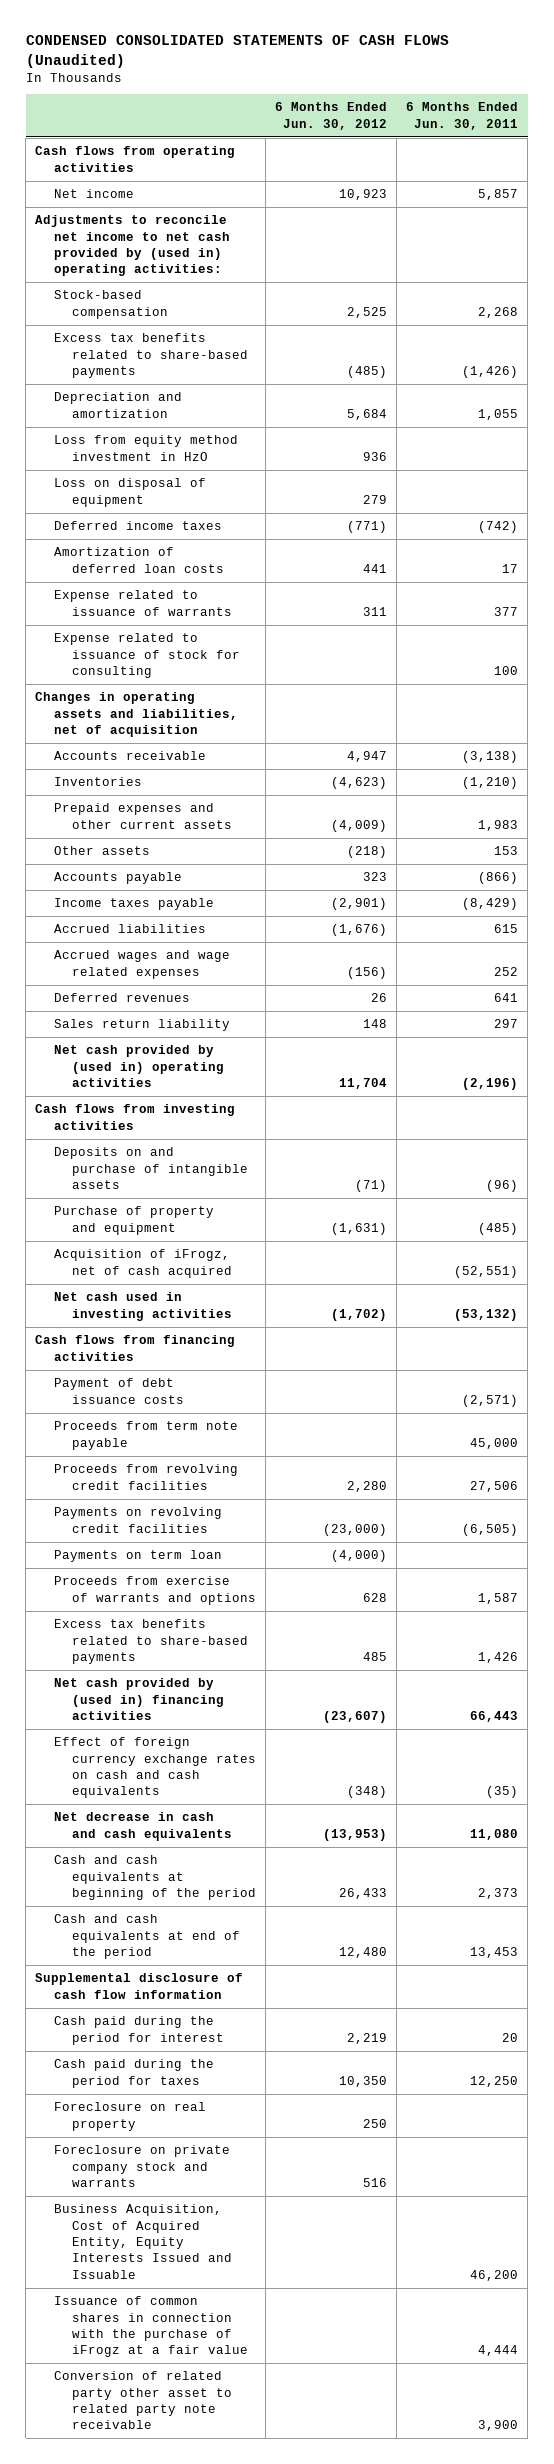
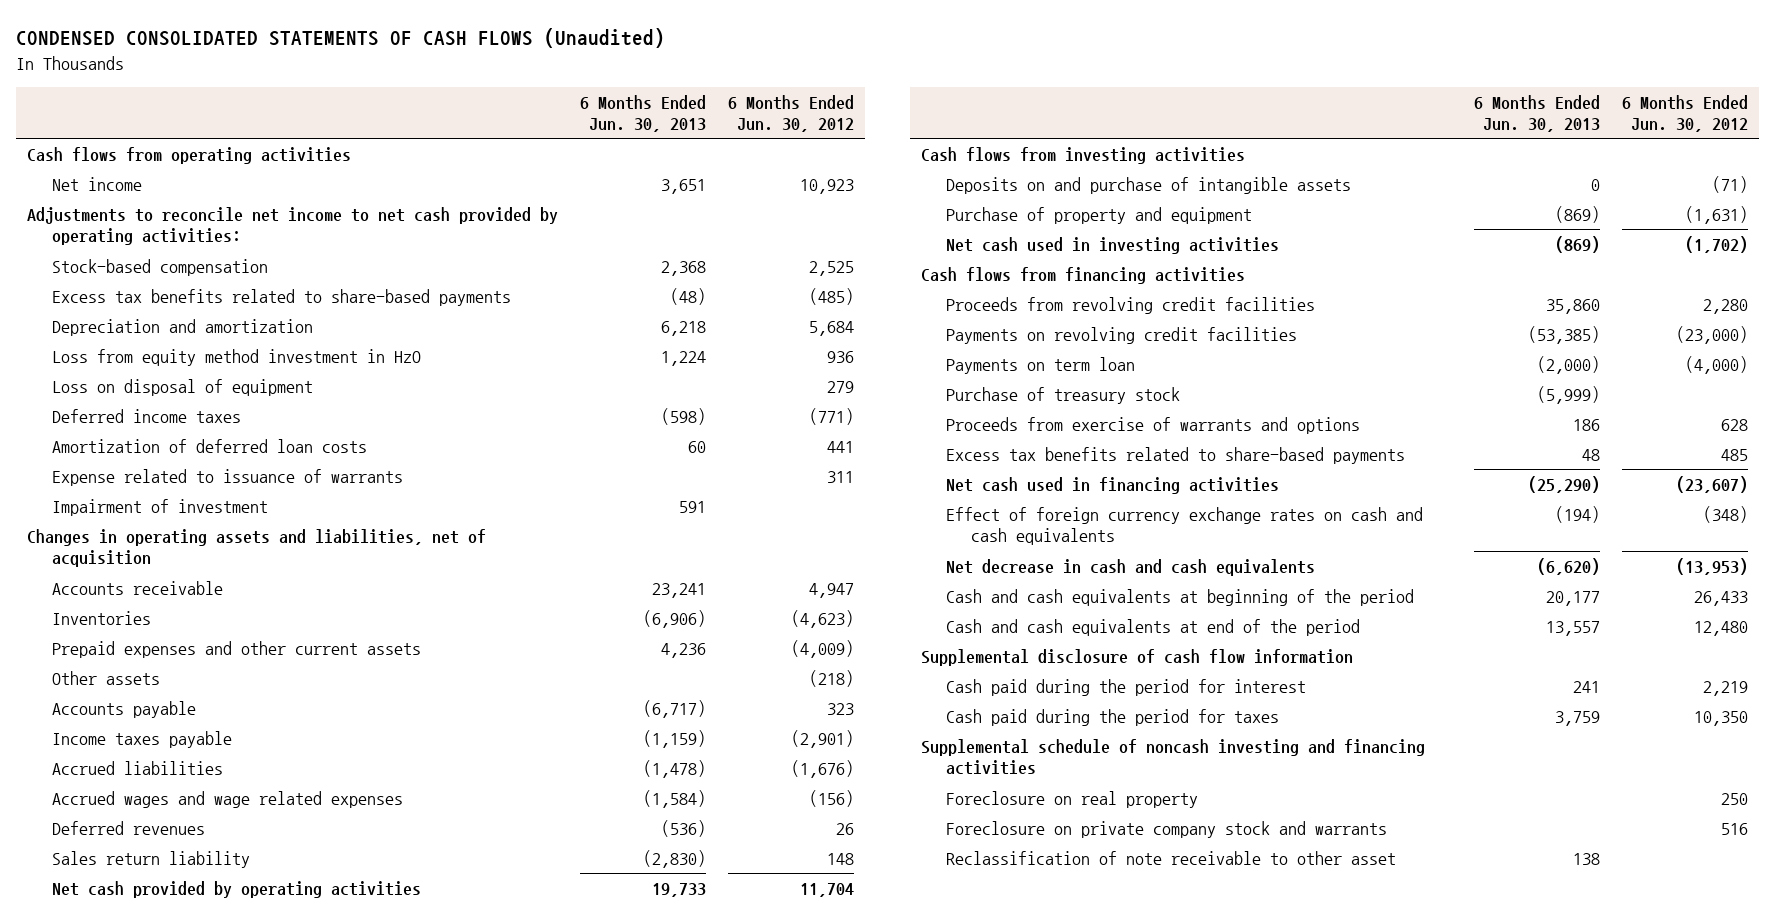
- | 6 Months Ended Jun. 30, 2012 | 6 Months Ended Jun. 30, 2011
+ | 6 Months Ended Jun. 30, 2013 | 6 Months Ended Jun. 30, 2012
- Adjustments to reconcile net income to net cash provided by (used in) operating activities:
+ Adjustments to reconcile net income to net cash provided by operating activities:
- Expense related to issuance of stock for consulting | | 100
+ Impairment of investment | 591 |
- Net cash provided by (used in) operating activities | 11,704 | (2,196)
+ Net cash provided by operating activities | 19,733 | 11,704
- Acquisition of iFrogz, net of cash acquired | | (52,551)
- Payment of debt issuance costs | | (2,571)
- Proceeds from term note payable | | 45,000
+ Purchase of treasury stock | (5,999) |
- Net cash provided by (used in) financing activities | (23,607) | 66,443
+ Net cash used in financing activities | (25,290) | (23,607)
+ Supplemental schedule of noncash investing and financing activities
- Business Acquisition, Cost of Acquired Entity, Equity Interests Issued and Issuable | | 46,200
- Issuance of common shares in connection with the purchase of iFrogz at a fair value | | 4,444
- Conversion of related party other asset to related party note receivable | | 3,900
+ Reclassification of note receivable to other asset | 138 |

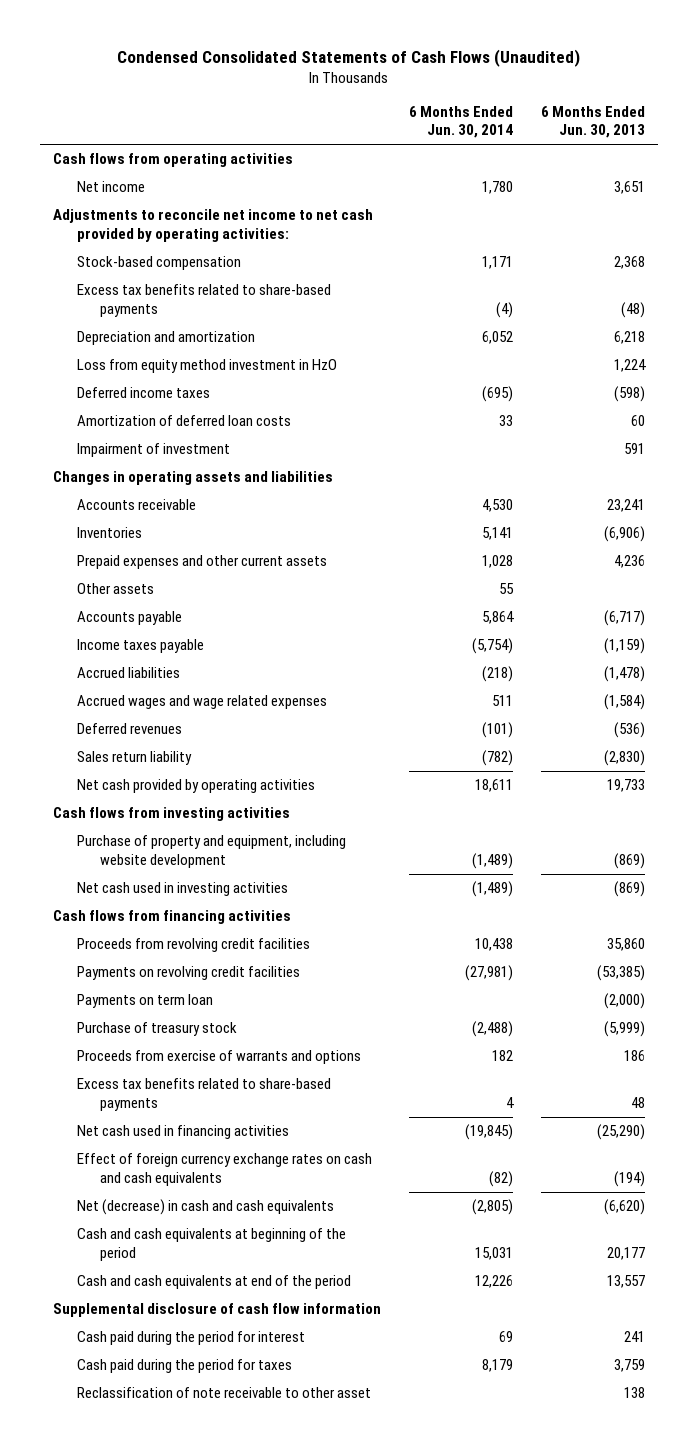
- CONDENSED CONSOLIDATED STATEMENTS OF CASH FLOWS (Unaudited)
+ Condensed Consolidated Statements of Cash Flows (Unaudited)
- | 6 Months Ended Jun. 30, 2013 | 6 Months Ended Jun. 30, 2012
+ | 6 Months Ended Jun. 30, 2014 | 6 Months Ended Jun. 30, 2013
- Loss on disposal of equipment | | 279
- Expense related to issuance of warrants | | 311
- Changes in operating assets and liabilities, net of acquisition
+ Changes in operating assets and liabilities
- Deposits on and purchase of intangible assets | 0 | (71)
- Purchase of property and equipment | (869) | (1,631)
+ Purchase of property and equipment, including website development | (1,489) | (869)
- Net decrease in cash and cash equivalents | (6,620) | (13,953)
+ Net (decrease) in cash and cash equivalents | (2,805) | (6,620)
- Supplemental schedule of noncash investing and financing activities
- Foreclosure on real property | | 250
- Foreclosure on private company stock and warrants | | 516

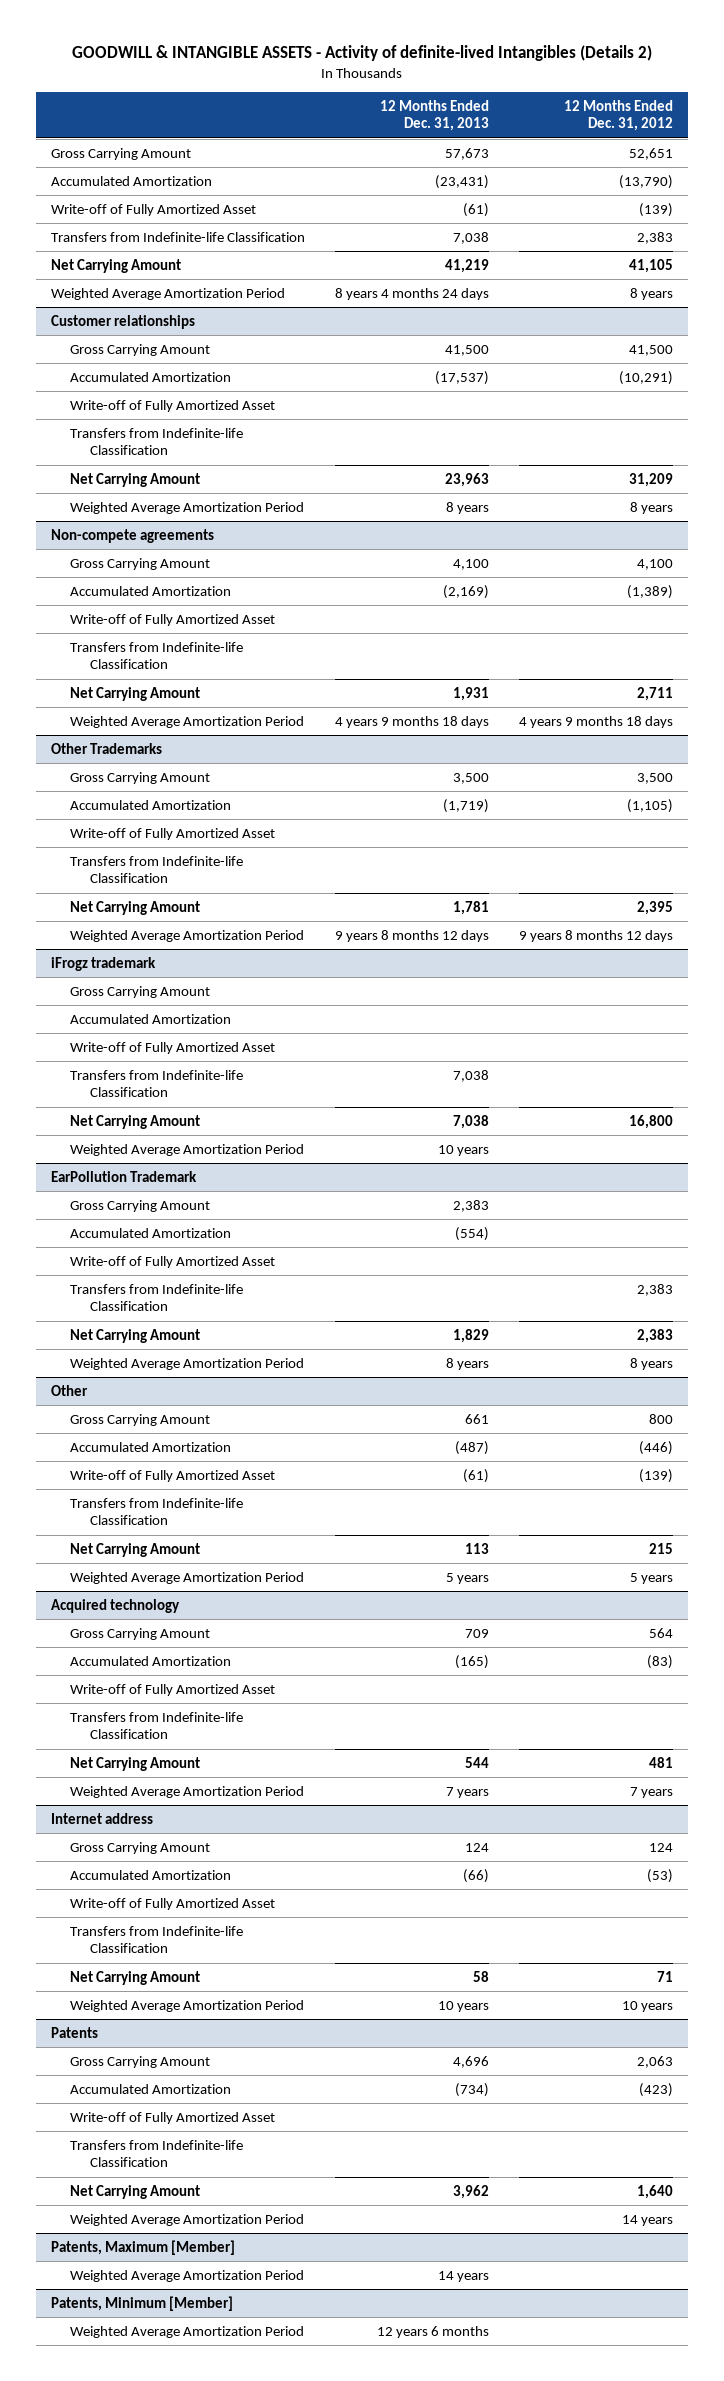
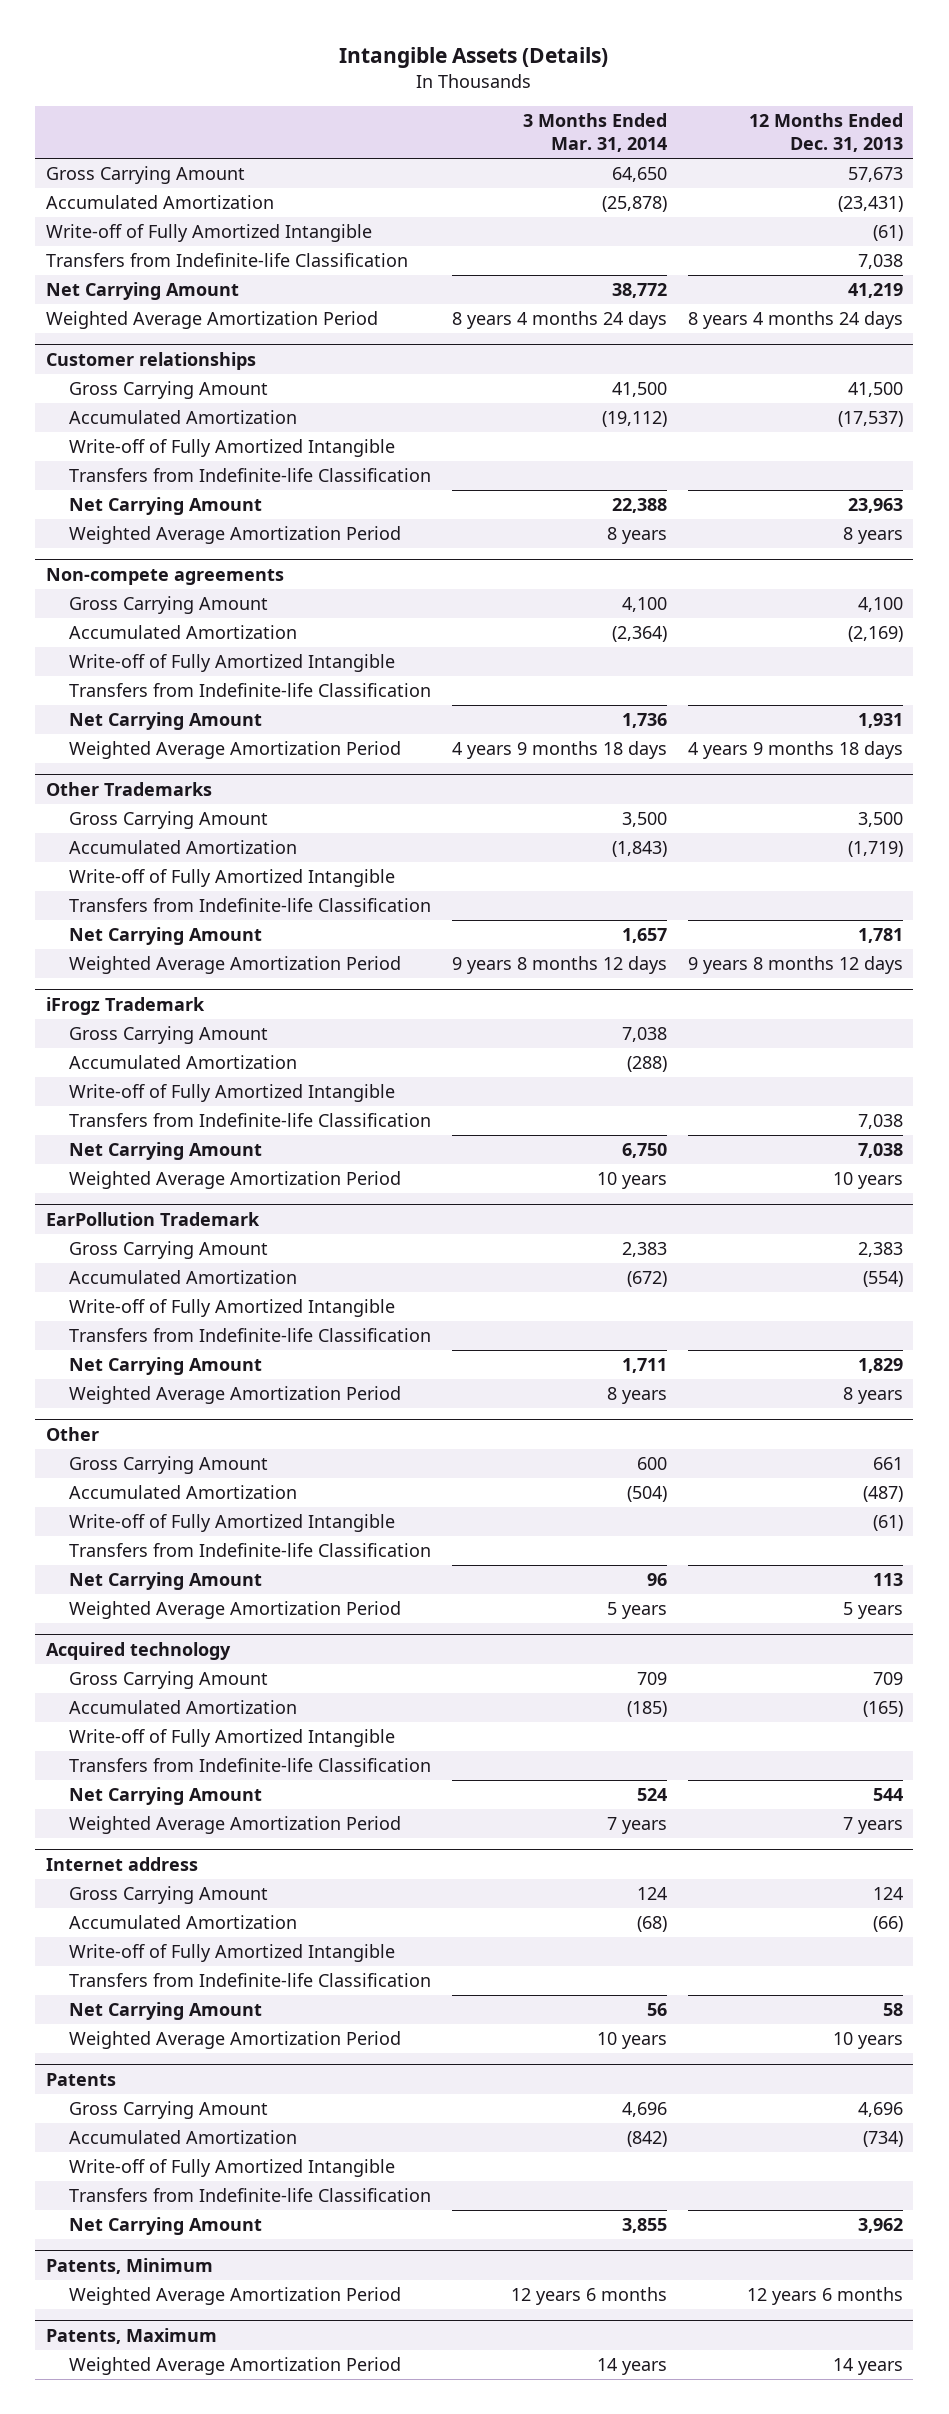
- GOODWILL & INTANGIBLE ASSETS - Activity of definite-lived Intangibles (Details 2)
+ Intangible Assets (Details)
- | 12 Months Ended Dec. 31, 2013 | 12 Months Ended Dec. 31, 2012
+ | 3 Months Ended Mar. 31, 2014 | 12 Months Ended Dec. 31, 2013
- Write-off of Fully Amortized Asset | (61) | (139)
+ Write-off of Fully Amortized Intangible | | (61)
@ Customer relationships
- Write-off of Fully Amortized Asset
+ Write-off of Fully Amortized Intangible
@ Non-compete agreements
- Write-off of Fully Amortized Asset
+ Write-off of Fully Amortized Intangible
@ Other Trademarks
- Write-off of Fully Amortized Asset
+ Write-off of Fully Amortized Intangible
- iFrogz trademark
+ iFrogz Trademark
- Write-off of Fully Amortized Asset
+ Write-off of Fully Amortized Intangible
@ EarPollution Trademark
- Write-off of Fully Amortized Asset
+ Write-off of Fully Amortized Intangible
@ Other
- Write-off of Fully Amortized Asset | (61) | (139)
+ Write-off of Fully Amortized Intangible | | (61)
@ Acquired technology
- Write-off of Fully Amortized Asset
+ Write-off of Fully Amortized Intangible
@ Internet address
- Write-off of Fully Amortized Asset
+ Write-off of Fully Amortized Intangible
@ Patents
- Write-off of Fully Amortized Asset
+ Write-off of Fully Amortized Intangible
- Weighted Average Amortization Period | | 14 years
- Patents, Maximum [Member]
- Weighted Average Amortization Period | 14 years |
- Patents, Minimum [Member]
+ Patents, Minimum
+ Patents, Maximum
+ Weighted Average Amortization Period | 14 years | 14 years

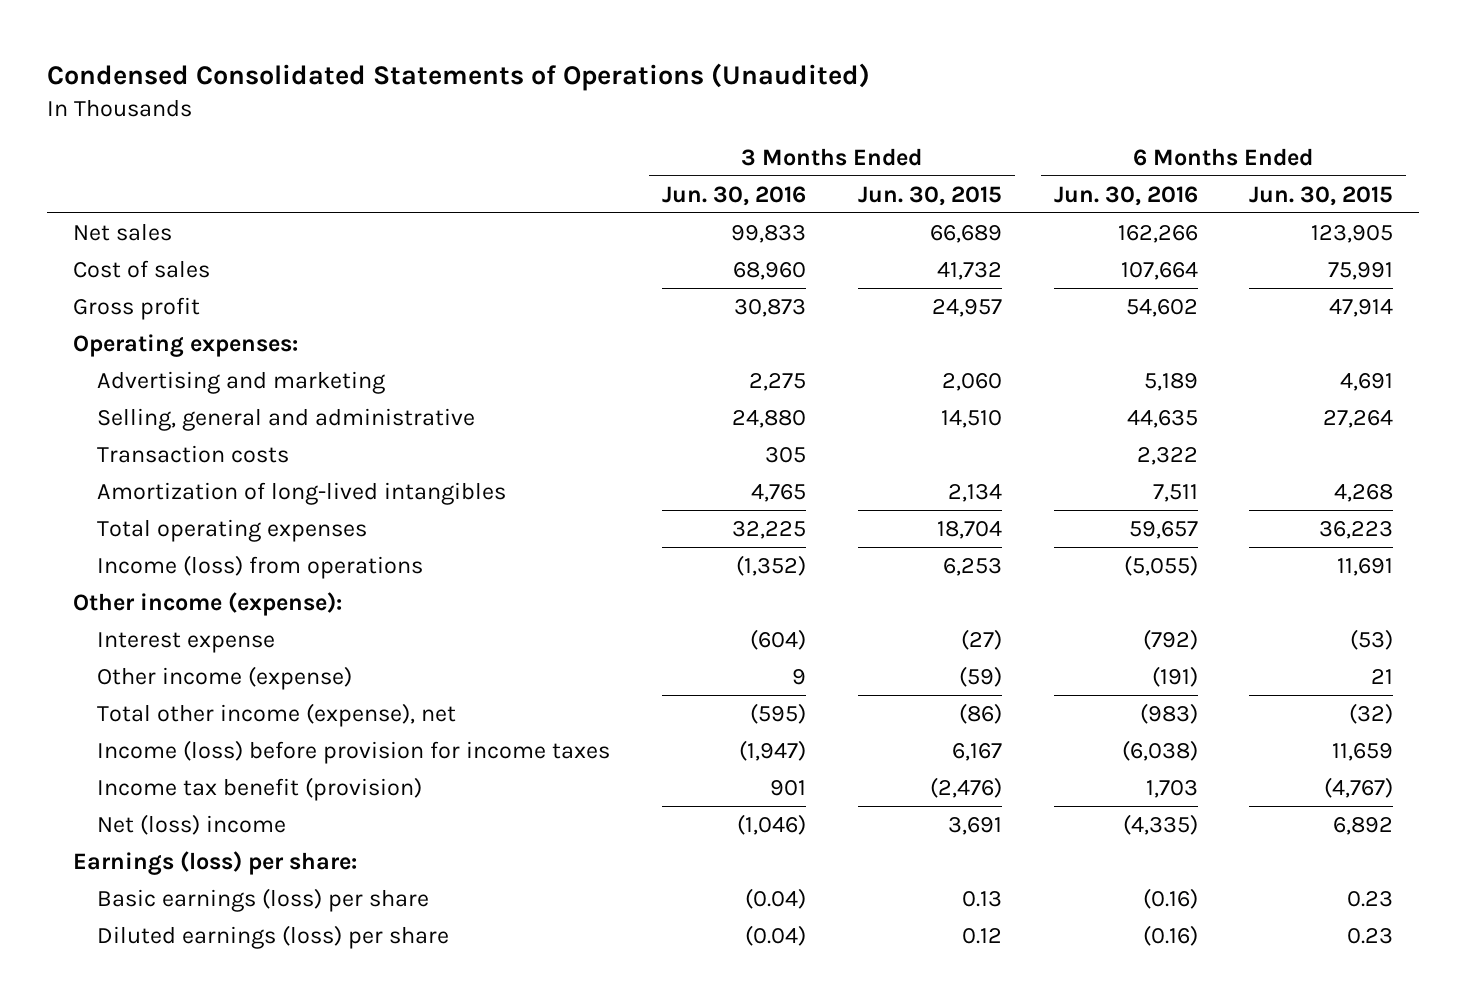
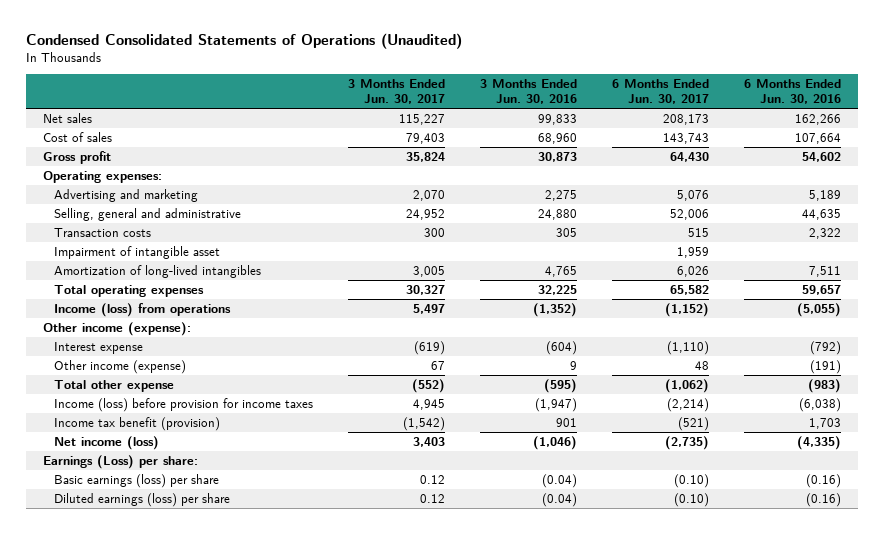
- | 3 Months Ended Jun. 30, 2016 | 3 Months Ended Jun. 30, 2015 | 6 Months Ended Jun. 30, 2016 | 6 Months Ended Jun. 30, 2015
+ | 3 Months Ended Jun. 30, 2017 | 3 Months Ended Jun. 30, 2016 | 6 Months Ended Jun. 30, 2017 | 6 Months Ended Jun. 30, 2016
+ Impairment of intangible asset | | | 1,959 |
- Total other income (expense), net | (595) | (86) | (983) | (32)
+ Total other expense | (552) | (595) | (1,062) | (983)
- Net (loss) income | (1,046) | 3,691 | (4,335) | 6,892
- Earnings (loss) per share:
+ Net income (loss) | 3,403 | (1,046) | (2,735) | (4,335)
+ Earnings (Loss) per share:

